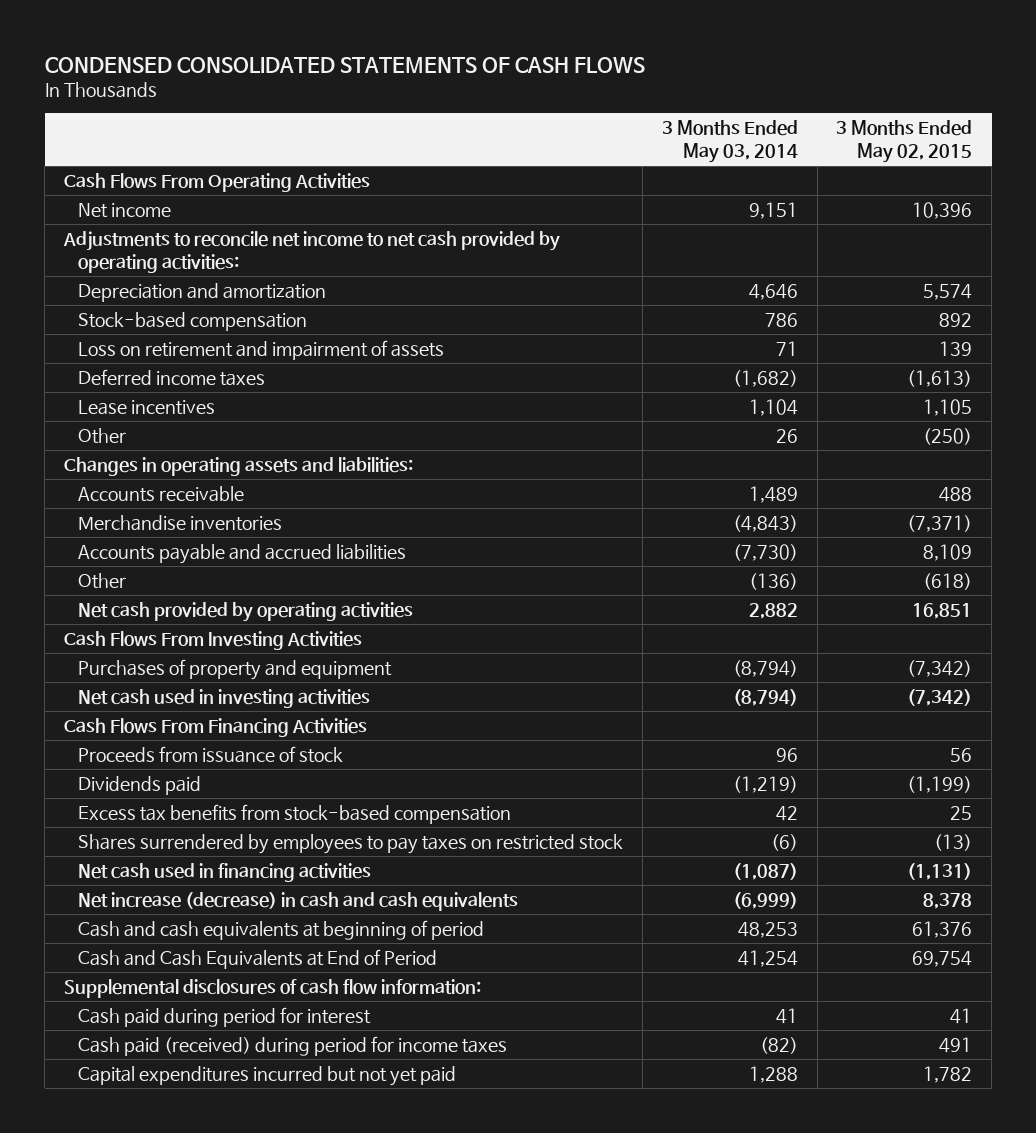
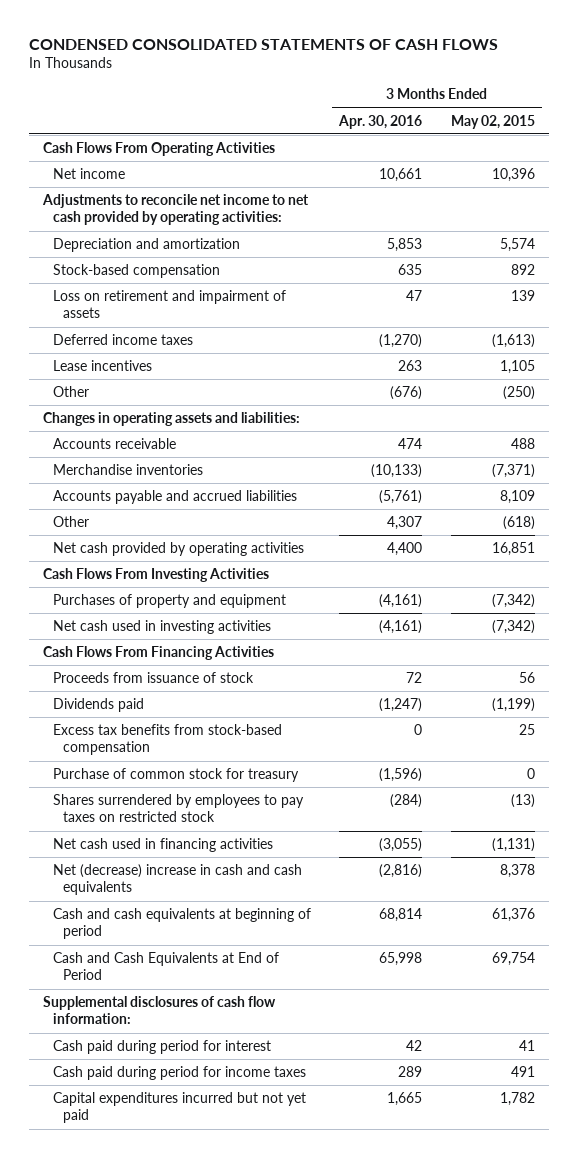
- | 3 Months Ended May 03, 2014 | 3 Months Ended May 02, 2015
+ | 3 Months Ended Apr. 30, 2016 | 3 Months Ended May 02, 2015
+ Purchase of common stock for treasury | (1,596) | 0
- Net increase (decrease) in cash and cash equivalents | (6,999) | 8,378
+ Net (decrease) increase in cash and cash equivalents | (2,816) | 8,378
- Cash paid (received) during period for income taxes | (82) | 491
+ Cash paid during period for income taxes | 289 | 491

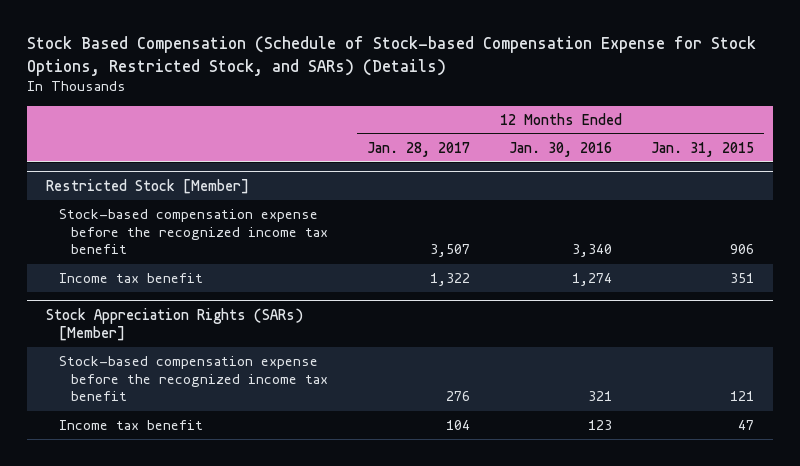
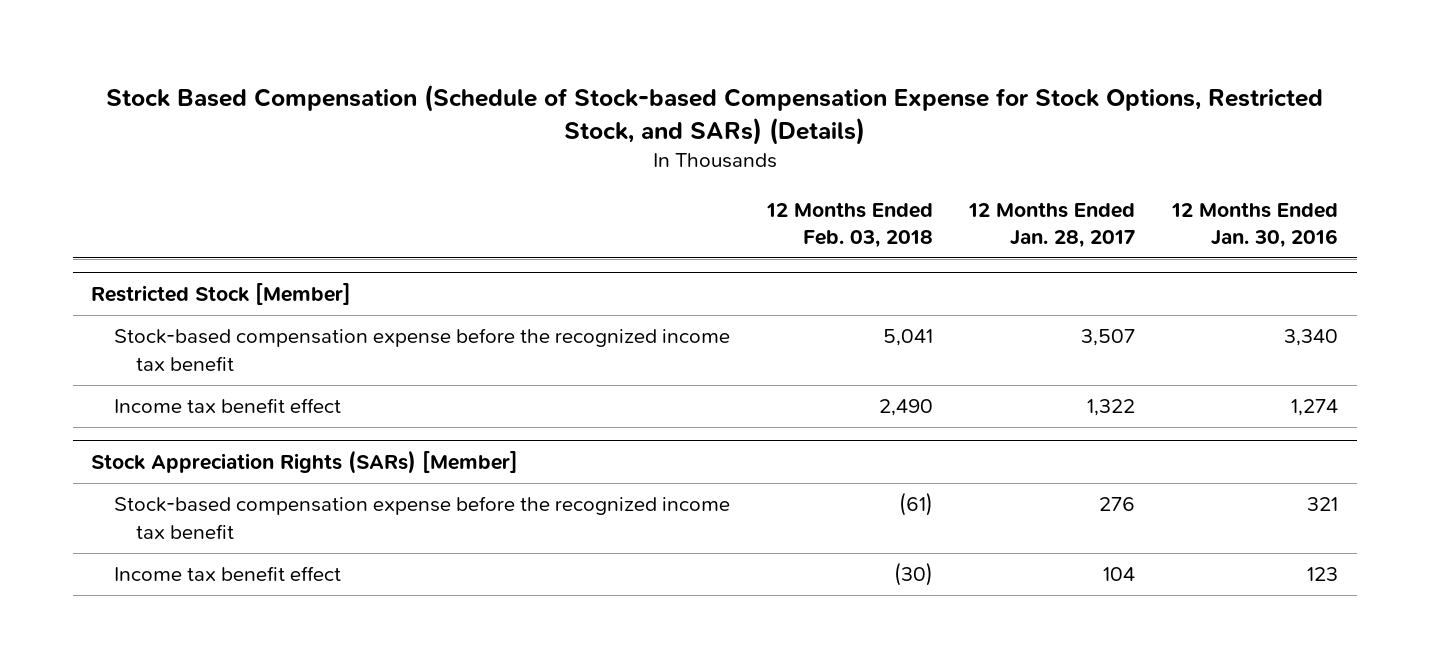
- | 12 Months Ended Jan. 28, 2017 | 12 Months Ended Jan. 30, 2016 | 12 Months Ended Jan. 31, 2015
+ | 12 Months Ended Feb. 03, 2018 | 12 Months Ended Jan. 28, 2017 | 12 Months Ended Jan. 30, 2016
@ Restricted Stock [Member]
- Income tax benefit | 1,322 | 1,274 | 351
+ Income tax benefit effect | 2,490 | 1,322 | 1,274
@ Stock Appreciation Rights (SARs) [Member]
- Income tax benefit | 104 | 123 | 47
+ Income tax benefit effect | (30) | 104 | 123

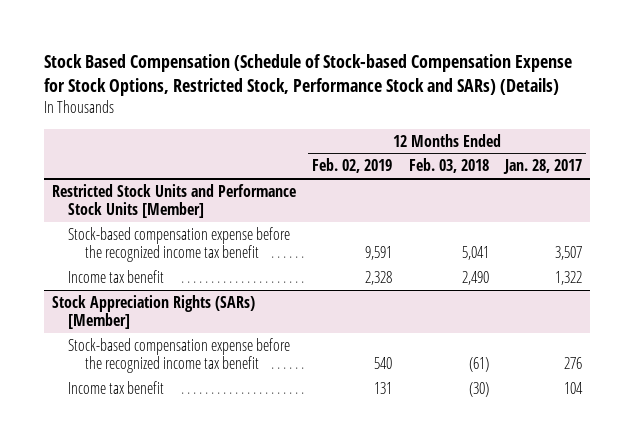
- Stock Based Compensation (Schedule of Stock-based Compensation Expense for Stock Options, Restricted Stock, and SARs) (Details)
+ Stock Based Compensation (Schedule of Stock-based Compensation Expense for Stock Options, Restricted Stock, Performance Stock and SARs) (Details)
- | 12 Months Ended Feb. 03, 2018 | 12 Months Ended Jan. 28, 2017 | 12 Months Ended Jan. 30, 2016
+ | 12 Months Ended Feb. 02, 2019 | 12 Months Ended Feb. 03, 2018 | 12 Months Ended Jan. 28, 2017
- Restricted Stock [Member]
+ Restricted Stock Units and Performance Stock Units [Member]
- Income tax benefit effect | 2,490 | 1,322 | 1,274
+ Income tax benefit | 2,328 | 2,490 | 1,322
@ Stock Appreciation Rights (SARs) [Member]
- Income tax benefit effect | (30) | 104 | 123
+ Income tax benefit | 131 | (30) | 104

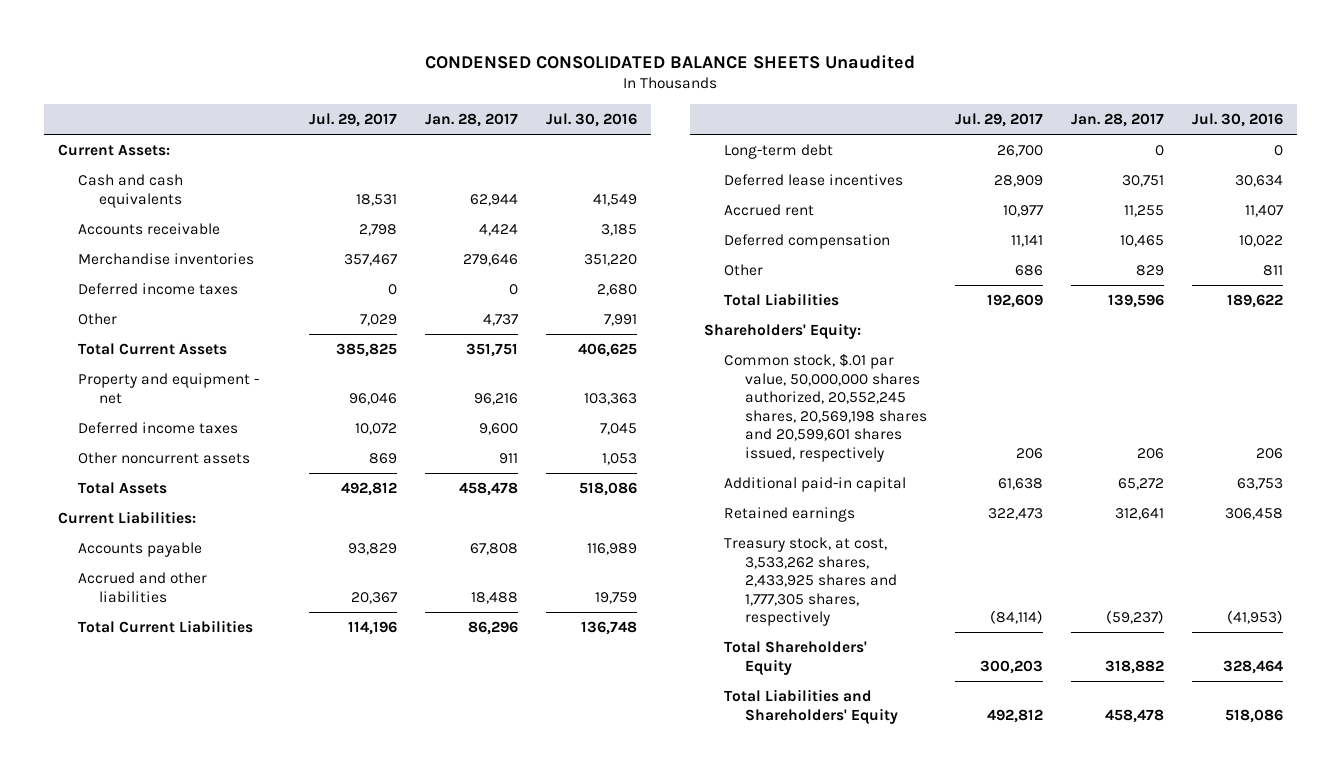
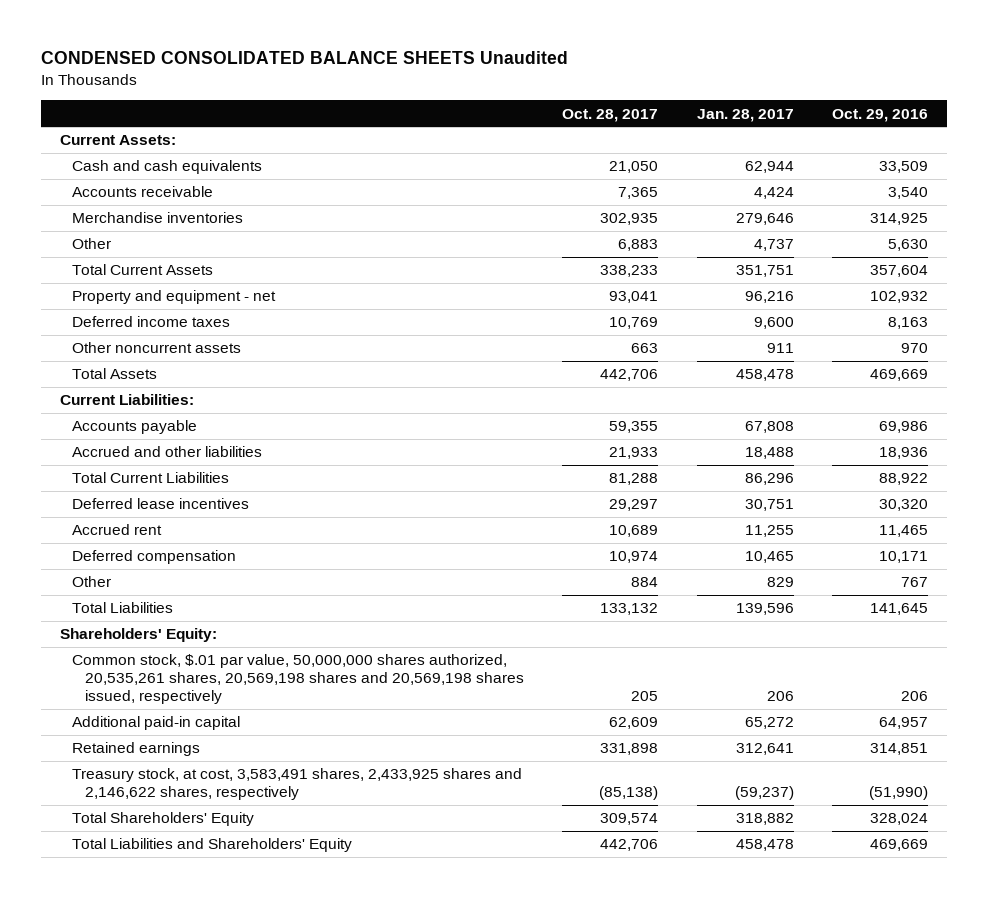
- | Jul. 29, 2017 | Jan. 28, 2017 | Jul. 30, 2016
+ | Oct. 28, 2017 | Jan. 28, 2017 | Oct. 29, 2016
- Deferred income taxes | 0 | 0 | 2,680
- Long-term debt | 26,700 | 0 | 0
- Common stock, $.01 par value, 50,000,000 shares authorized, 20,552,245 shares, 20,569,198 shares and 20,599,601 shares issued, respectively | 206 | 206 | 206
+ Common stock, $.01 par value, 50,000,000 shares authorized, 20,535,261 shares, 20,569,198 shares and 20,569,198 shares issued, respectively | 205 | 206 | 206
- Treasury stock, at cost, 3,533,262 shares, 2,433,925 shares and 1,777,305 shares, respectively | (84,114) | (59,237) | (41,953)
+ Treasury stock, at cost, 3,583,491 shares, 2,433,925 shares and 2,146,622 shares, respectively | (85,138) | (59,237) | (51,990)

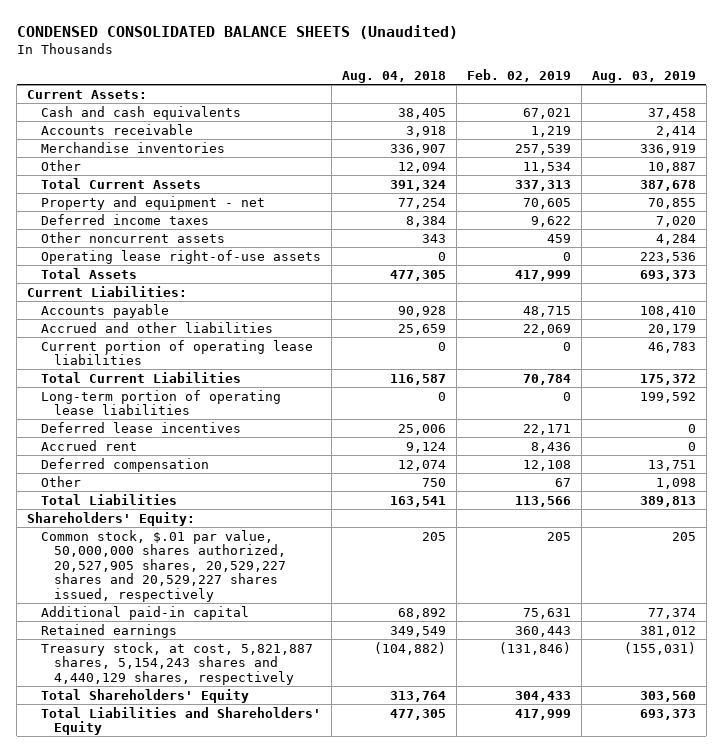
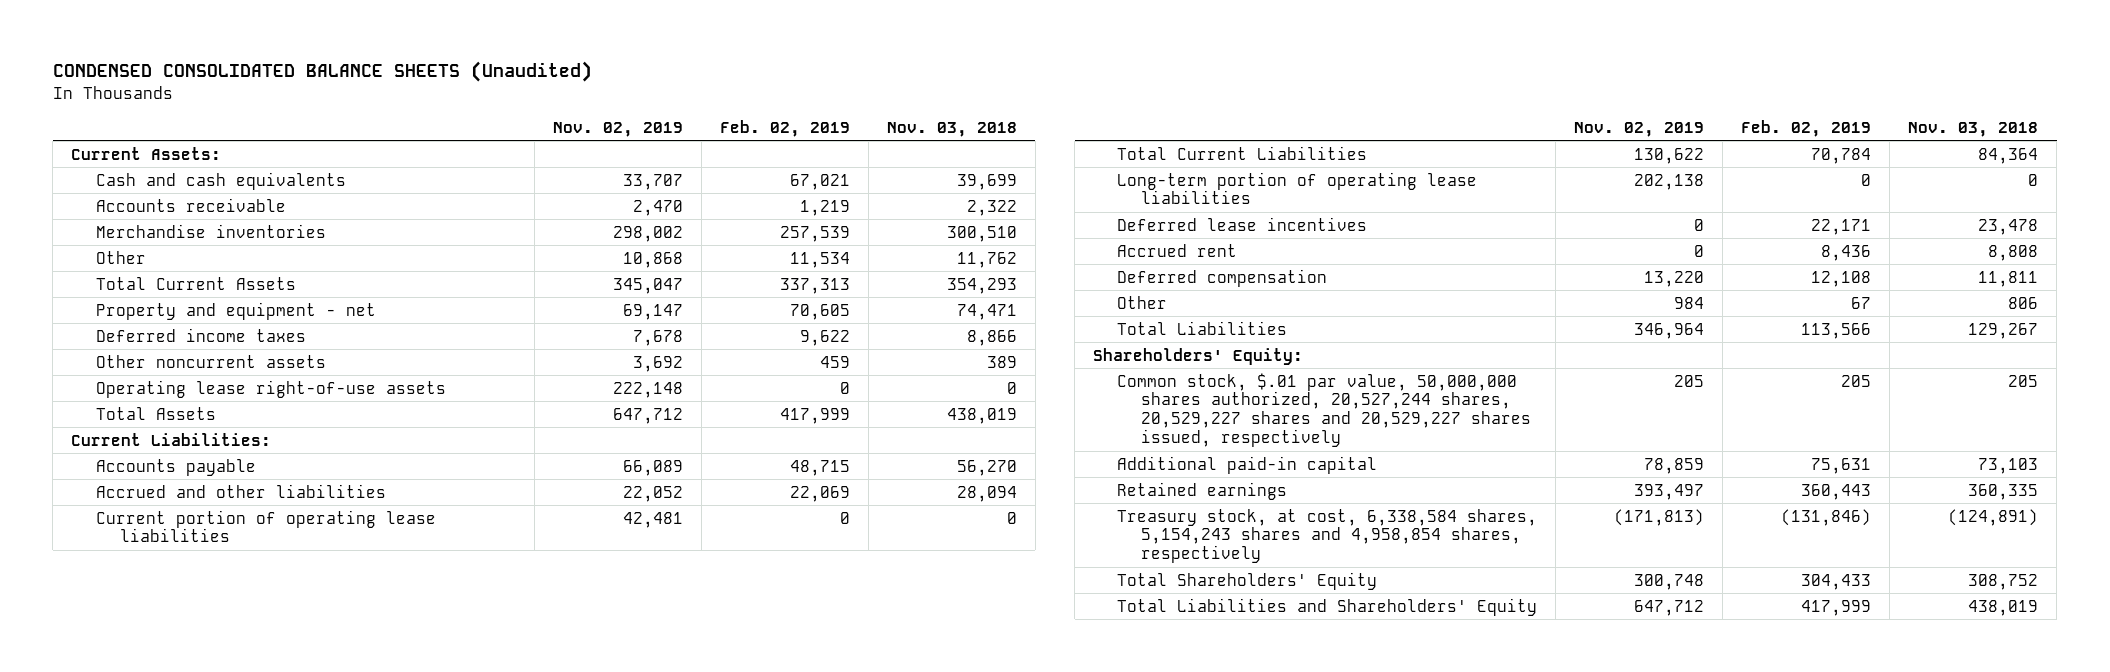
- | Aug. 04, 2018 | Feb. 02, 2019 | Aug. 03, 2019
+ | Nov. 02, 2019 | Feb. 02, 2019 | Nov. 03, 2018
- Common stock, $.01 par value, 50,000,000 shares authorized, 20,527,905 shares, 20,529,227 shares and 20,529,227 shares issued, respectively | 205 | 205 | 205
+ Common stock, $.01 par value, 50,000,000 shares authorized, 20,527,244 shares, 20,529,227 shares and 20,529,227 shares issued, respectively | 205 | 205 | 205
- Treasury stock, at cost, 5,821,887 shares, 5,154,243 shares and 4,440,129 shares, respectively | (104,882) | (131,846) | (155,031)
+ Treasury stock, at cost, 6,338,584 shares, 5,154,243 shares and 4,958,854 shares, respectively | (171,813) | (131,846) | (124,891)

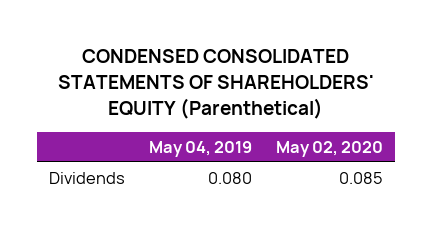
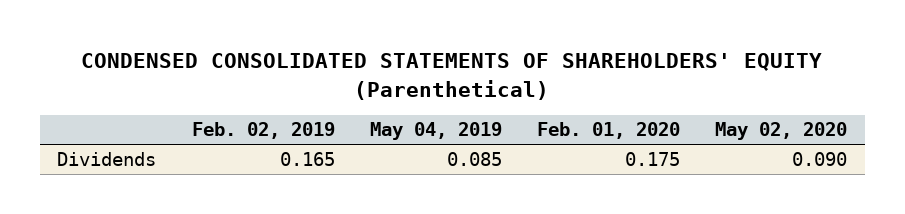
- | May 04, 2019 | May 02, 2020
+ | Feb. 02, 2019 | May 04, 2019 | Feb. 01, 2020 | May 02, 2020
- Dividends | 0.080 | 0.085
+ Dividends | 0.165 | 0.085 | 0.175 | 0.090

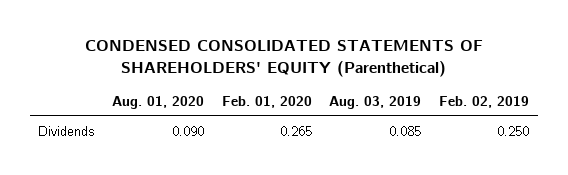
- | Feb. 02, 2019 | May 04, 2019 | Feb. 01, 2020 | May 02, 2020
+ | Aug. 01, 2020 | Feb. 01, 2020 | Aug. 03, 2019 | Feb. 02, 2019
- Dividends | 0.165 | 0.085 | 0.175 | 0.090
+ Dividends | 0.090 | 0.265 | 0.085 | 0.250

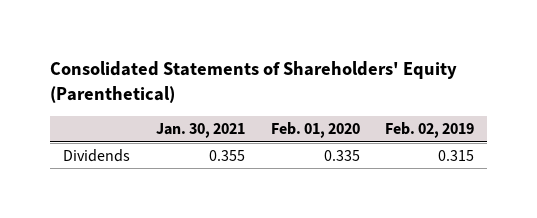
- CONDENSED CONSOLIDATED STATEMENTS OF SHAREHOLDERS' EQUITY (Parenthetical)
+ Consolidated Statements of Shareholders' Equity (Parenthetical)
- | Aug. 01, 2020 | Feb. 01, 2020 | Aug. 03, 2019 | Feb. 02, 2019
+ | Jan. 30, 2021 | Feb. 01, 2020 | Feb. 02, 2019
- Dividends | 0.090 | 0.265 | 0.085 | 0.250
+ Dividends | 0.355 | 0.335 | 0.315

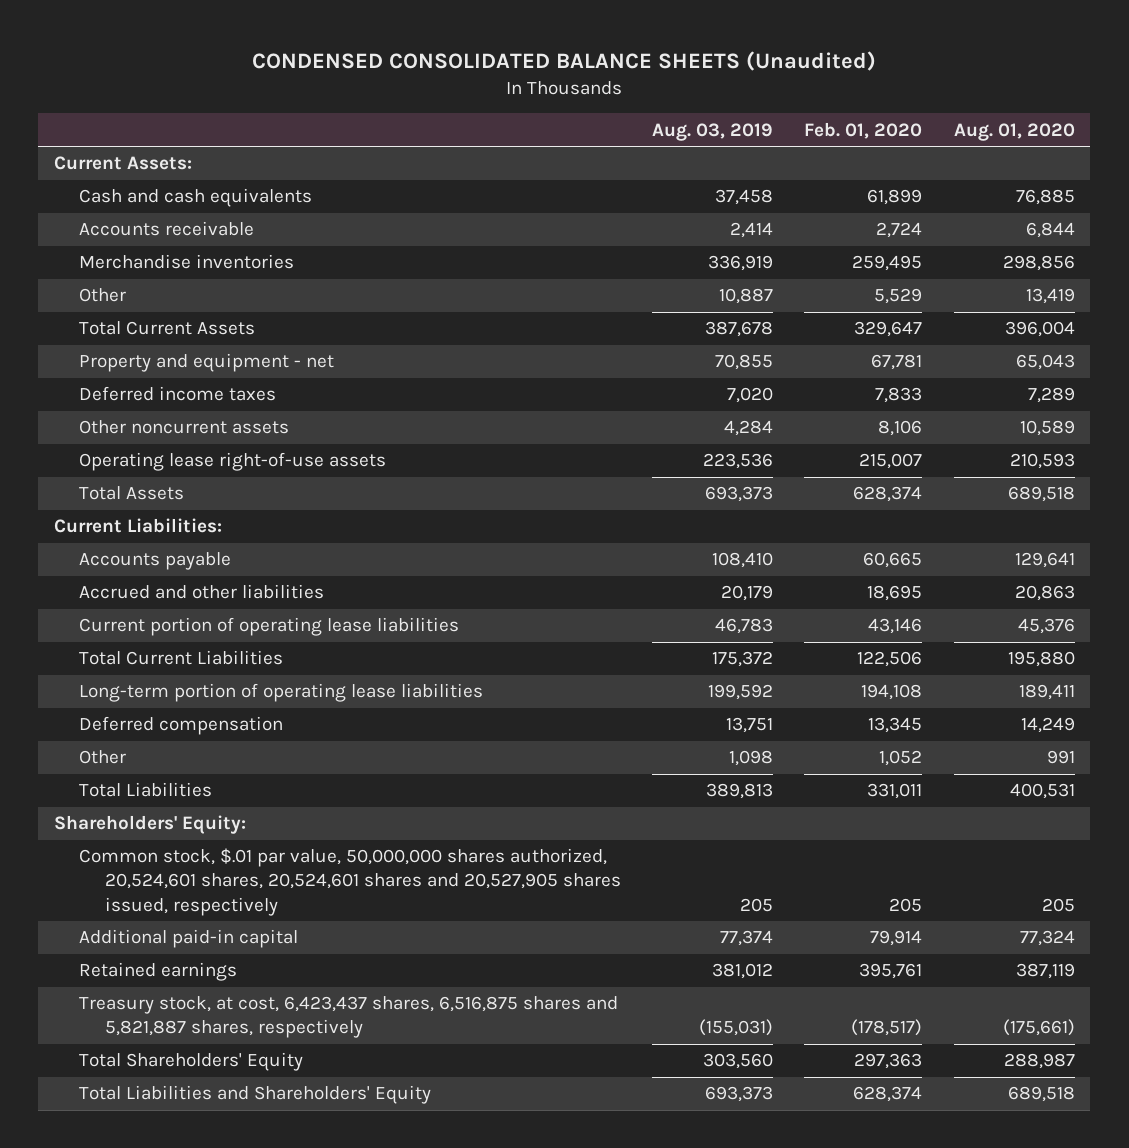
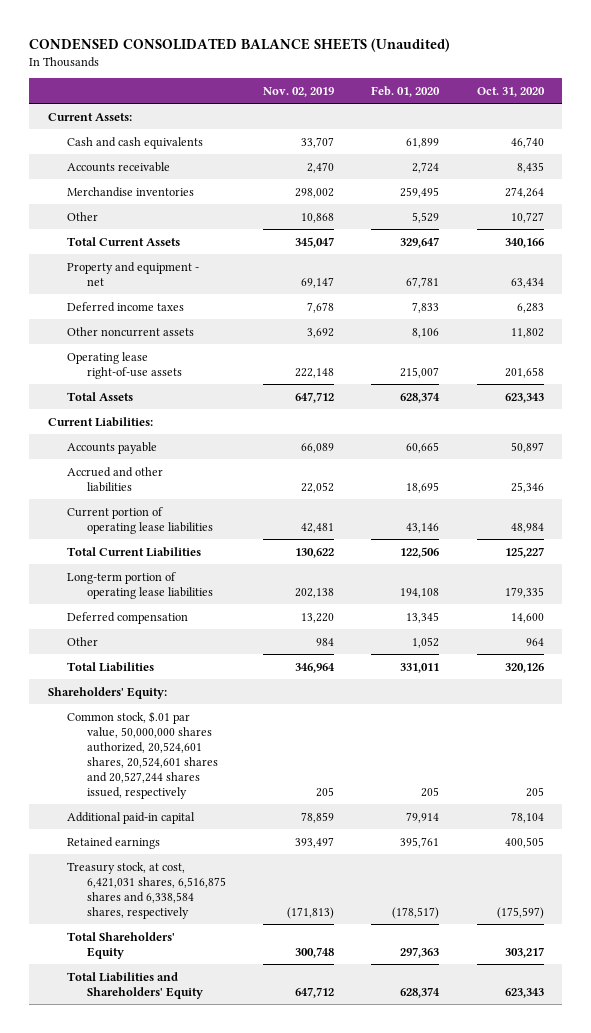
- | Aug. 03, 2019 | Feb. 01, 2020 | Aug. 01, 2020
+ | Nov. 02, 2019 | Feb. 01, 2020 | Oct. 31, 2020
- Common stock, $.01 par value, 50,000,000 shares authorized, 20,524,601 shares, 20,524,601 shares and 20,527,905 shares issued, respectively | 205 | 205 | 205
+ Common stock, $.01 par value, 50,000,000 shares authorized, 20,524,601 shares, 20,524,601 shares and 20,527,244 shares issued, respectively | 205 | 205 | 205
- Treasury stock, at cost, 6,423,437 shares, 6,516,875 shares and 5,821,887 shares, respectively | (155,031) | (178,517) | (175,661)
+ Treasury stock, at cost, 6,421,031 shares, 6,516,875 shares and 6,338,584 shares, respectively | (171,813) | (178,517) | (175,597)

